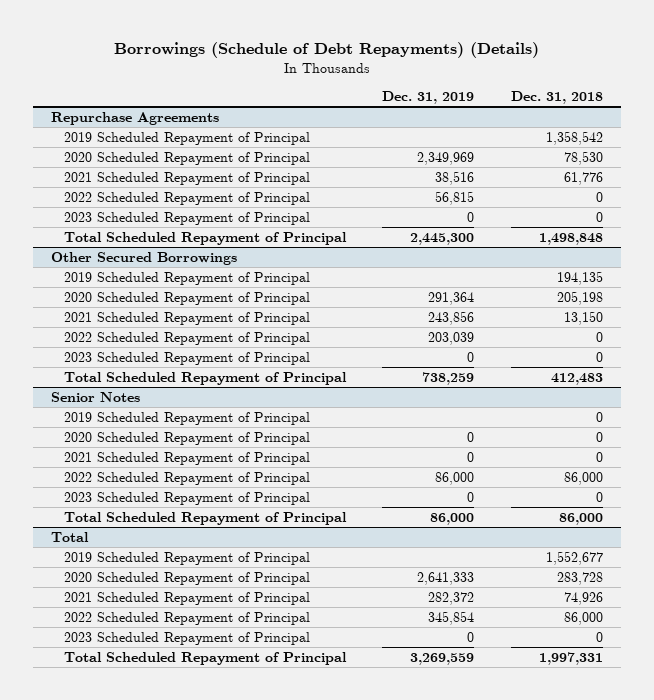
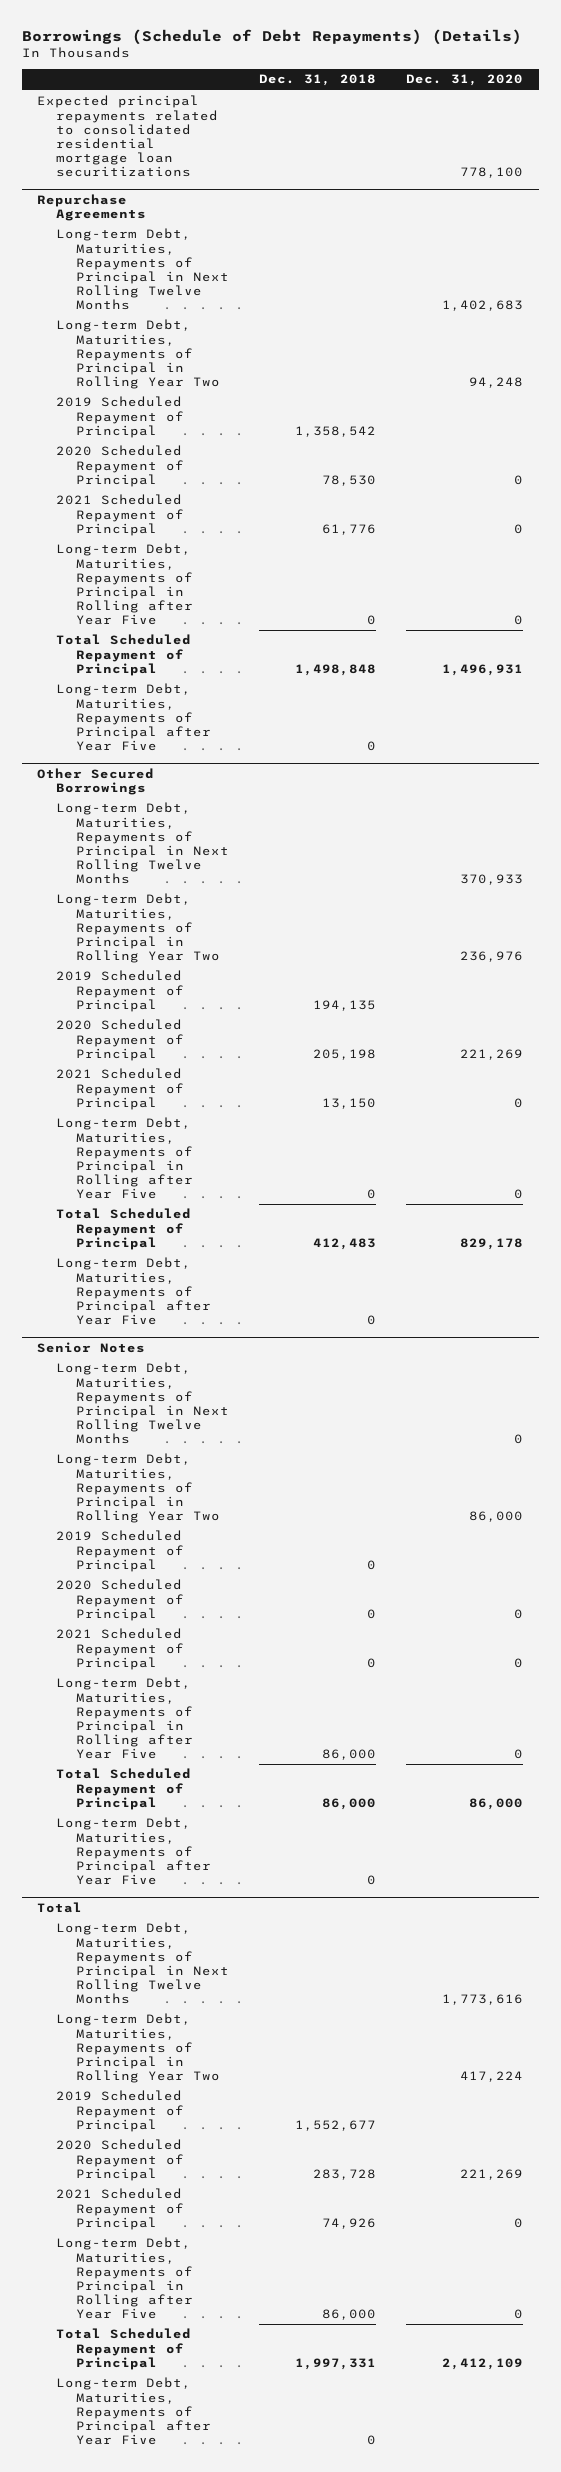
- | Dec. 31, 2019 | Dec. 31, 2018
+ | Dec. 31, 2018 | Dec. 31, 2020
+ Expected principal repayments related to consolidated residential mortgage loan securitizations | | 778,100
@ Repurchase Agreements
+ Long-term Debt, Maturities, Repayments of Principal in Next Rolling Twelve Months | | 1,402,683
+ Long-term Debt, Maturities, Repayments of Principal in Rolling Year Two | | 94,248
- 2022 Scheduled Repayment of Principal | 56,815 | 0
- 2023 Scheduled Repayment of Principal | 0 | 0
+ Long-term Debt, Maturities, Repayments of Principal in Rolling after Year Five | 0 | 0
+ Long-term Debt, Maturities, Repayments of Principal after Year Five | 0 |
@ Other Secured Borrowings
+ Long-term Debt, Maturities, Repayments of Principal in Next Rolling Twelve Months | | 370,933
+ Long-term Debt, Maturities, Repayments of Principal in Rolling Year Two | | 236,976
- 2022 Scheduled Repayment of Principal | 203,039 | 0
- 2023 Scheduled Repayment of Principal | 0 | 0
+ Long-term Debt, Maturities, Repayments of Principal in Rolling after Year Five | 0 | 0
+ Long-term Debt, Maturities, Repayments of Principal after Year Five | 0 |
@ Senior Notes
+ Long-term Debt, Maturities, Repayments of Principal in Next Rolling Twelve Months | | 0
+ Long-term Debt, Maturities, Repayments of Principal in Rolling Year Two | | 86,000
- 2022 Scheduled Repayment of Principal | 86,000 | 86,000
- 2023 Scheduled Repayment of Principal | 0 | 0
+ Long-term Debt, Maturities, Repayments of Principal in Rolling after Year Five | 86,000 | 0
+ Long-term Debt, Maturities, Repayments of Principal after Year Five | 0 |
@ Total
+ Long-term Debt, Maturities, Repayments of Principal in Next Rolling Twelve Months | | 1,773,616
+ Long-term Debt, Maturities, Repayments of Principal in Rolling Year Two | | 417,224
- 2022 Scheduled Repayment of Principal | 345,854 | 86,000
- 2023 Scheduled Repayment of Principal | 0 | 0
+ Long-term Debt, Maturities, Repayments of Principal in Rolling after Year Five | 86,000 | 0
+ Long-term Debt, Maturities, Repayments of Principal after Year Five | 0 |

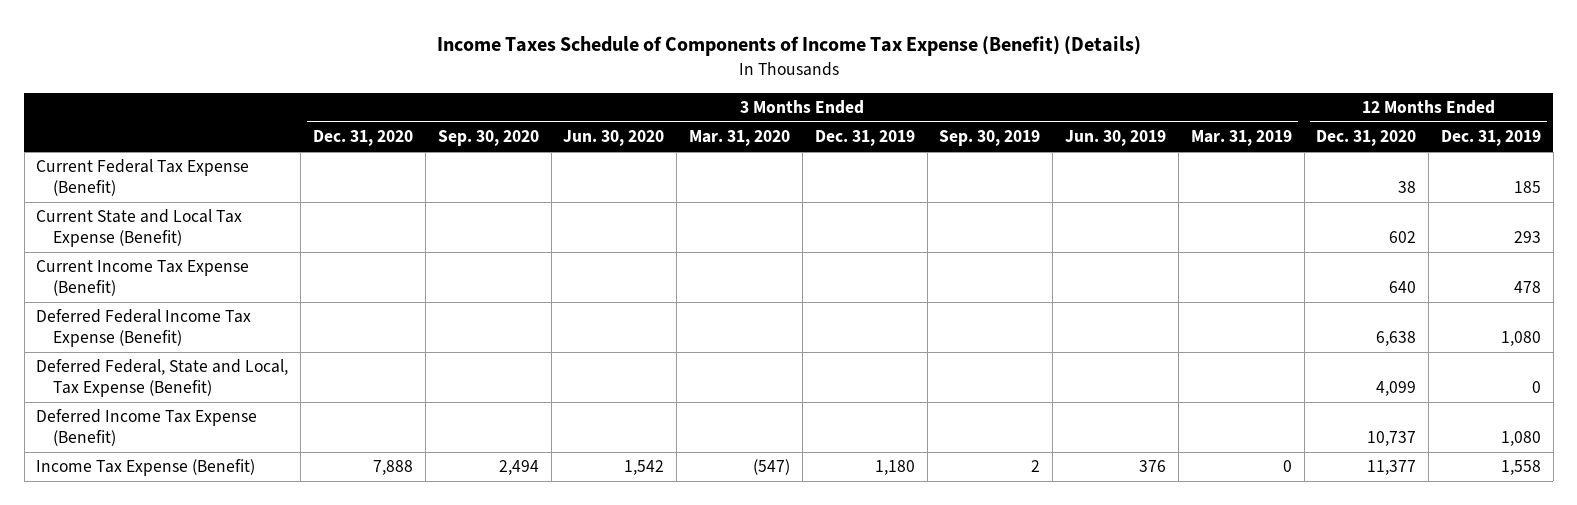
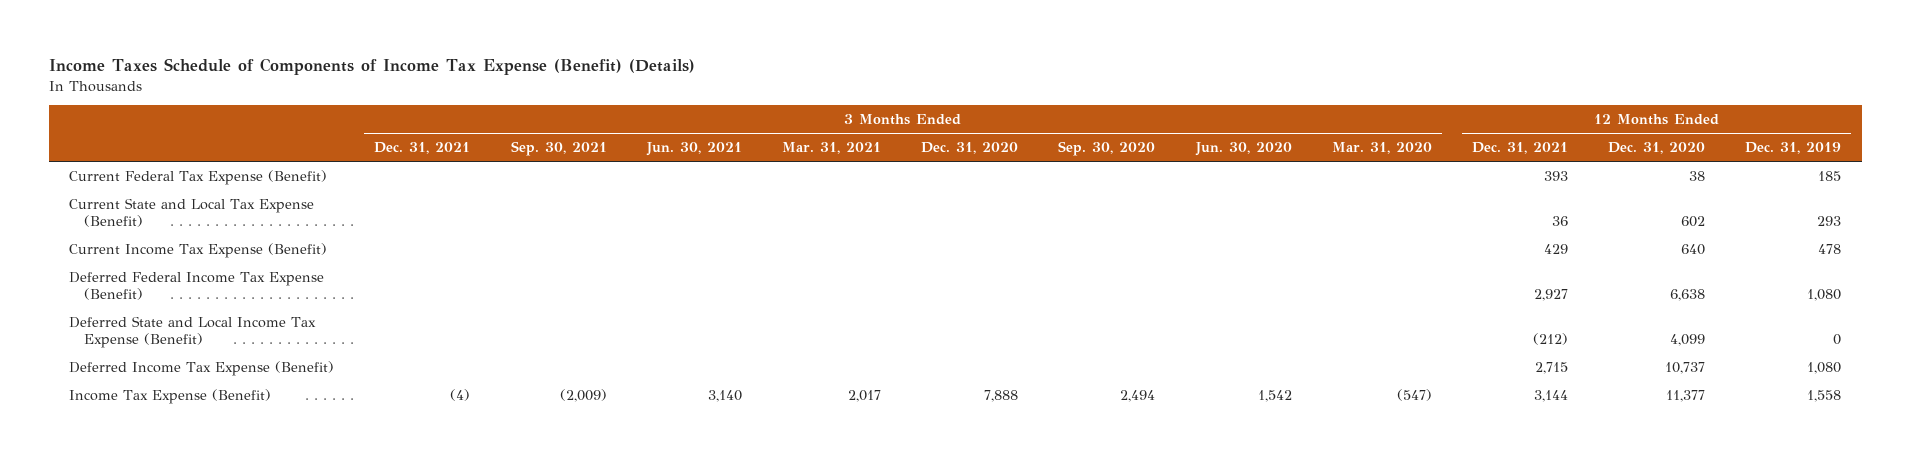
- | 3 Months Ended Dec. 31, 2020 | 3 Months Ended Sep. 30, 2020 | 3 Months Ended Jun. 30, 2020 | 3 Months Ended Mar. 31, 2020 | 3 Months Ended Dec. 31, 2019 | 3 Months Ended Sep. 30, 2019 | 3 Months Ended Jun. 30, 2019 | 3 Months Ended Mar. 31, 2019 | 12 Months Ended Dec. 31, 2020 | 12 Months Ended Dec. 31, 2019
+ | 3 Months Ended Dec. 31, 2021 | 3 Months Ended Sep. 30, 2021 | 3 Months Ended Jun. 30, 2021 | 3 Months Ended Mar. 31, 2021 | 3 Months Ended Dec. 31, 2020 | 3 Months Ended Sep. 30, 2020 | 3 Months Ended Jun. 30, 2020 | 3 Months Ended Mar. 31, 2020 | 12 Months Ended Dec. 31, 2021 | 12 Months Ended Dec. 31, 2020 | 12 Months Ended Dec. 31, 2019
- Deferred Federal, State and Local, Tax Expense (Benefit) | | | | | | | | | 4,099 | 0
+ Deferred State and Local Income Tax Expense (Benefit) | | | | | | | | | (212) | 4,099 | 0

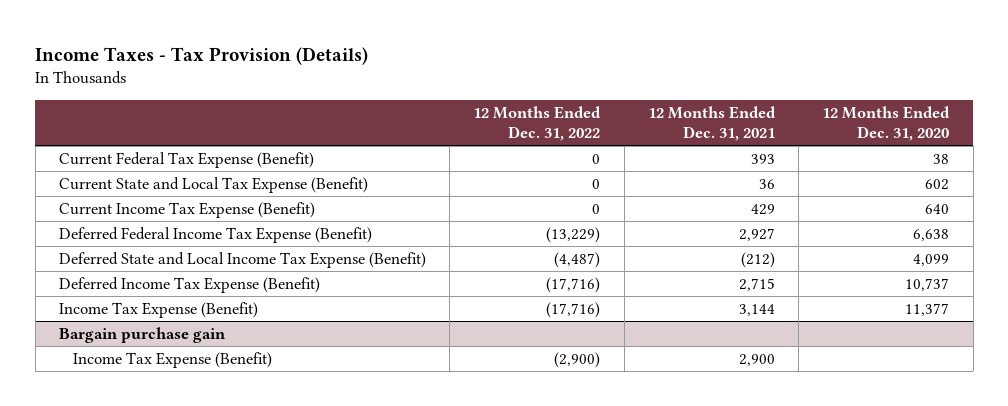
- Income Taxes Schedule of Components of Income Tax Expense (Benefit) (Details)
+ Income Taxes - Tax Provision (Details)
- | 3 Months Ended Dec. 31, 2021 | 3 Months Ended Sep. 30, 2021 | 3 Months Ended Jun. 30, 2021 | 3 Months Ended Mar. 31, 2021 | 3 Months Ended Dec. 31, 2020 | 3 Months Ended Sep. 30, 2020 | 3 Months Ended Jun. 30, 2020 | 3 Months Ended Mar. 31, 2020 | 12 Months Ended Dec. 31, 2021 | 12 Months Ended Dec. 31, 2020 | 12 Months Ended Dec. 31, 2019
+ | 12 Months Ended Dec. 31, 2022 | 12 Months Ended Dec. 31, 2021 | 12 Months Ended Dec. 31, 2020
+ Bargain purchase gain
+ Income Tax Expense (Benefit) | (2,900) | 2,900 |

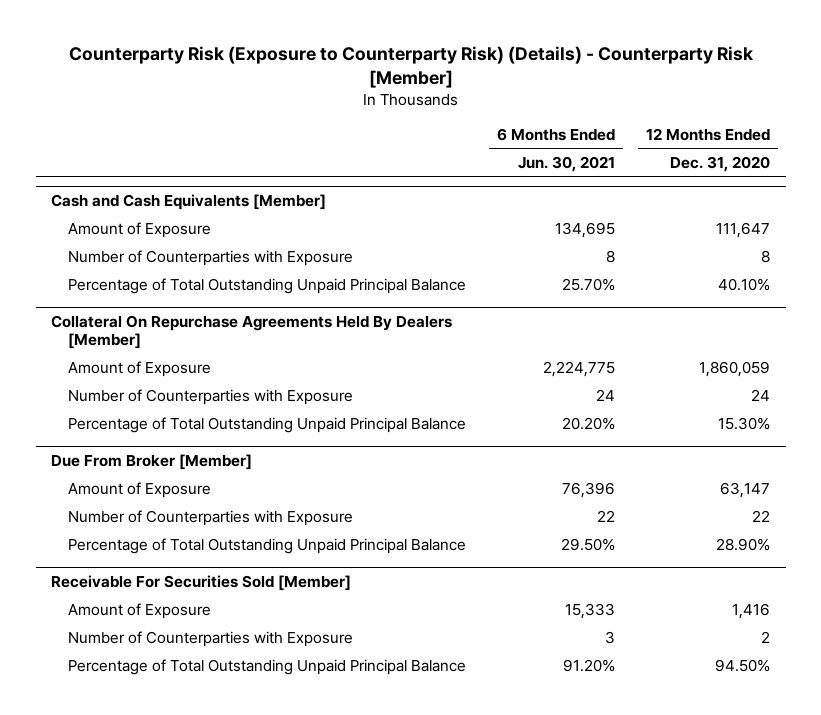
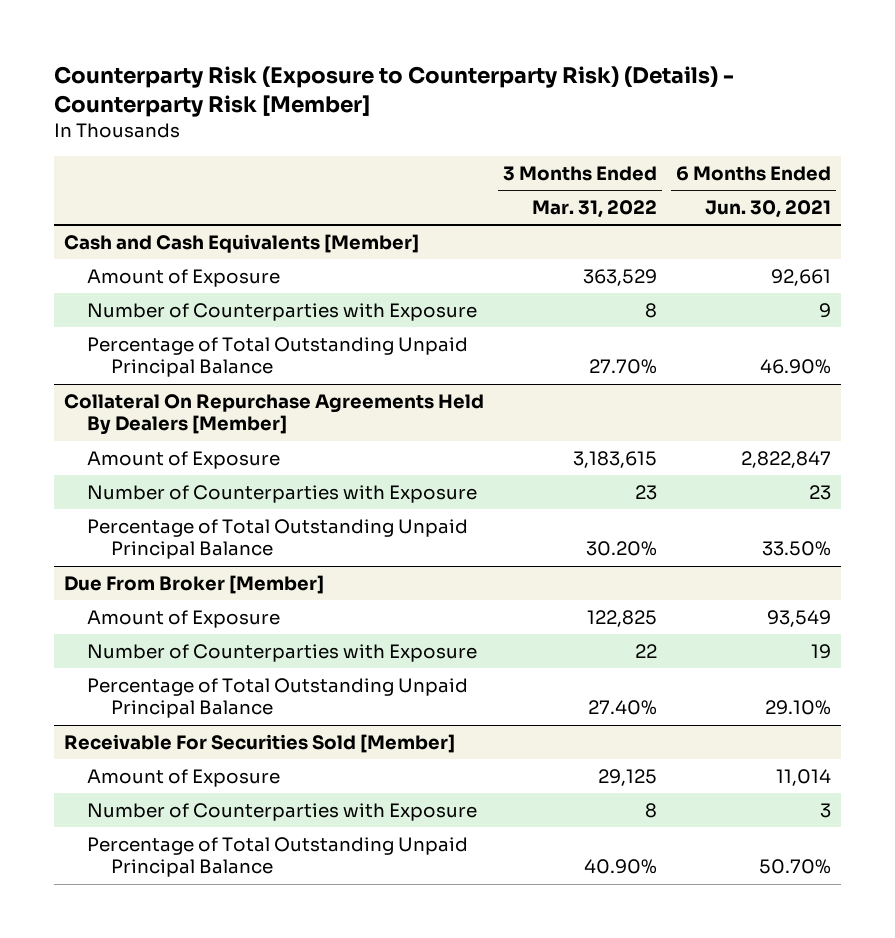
- | 6 Months Ended Jun. 30, 2021 | 12 Months Ended Dec. 31, 2020
+ | 3 Months Ended Mar. 31, 2022 | 6 Months Ended Jun. 30, 2021
@ Cash and Cash Equivalents [Member]
- Amount of Exposure | 134,695 | 111,647
- Number of Counterparties with Exposure | 8 | 8
- Percentage of Total Outstanding Unpaid Principal Balance | 25.70% | 40.10%
+ Amount of Exposure | 363,529 | 92,661
+ Number of Counterparties with Exposure | 8 | 9
+ Percentage of Total Outstanding Unpaid Principal Balance | 27.70% | 46.90%
@ Collateral On Repurchase Agreements Held By Dealers [Member]
- Amount of Exposure | 2,224,775 | 1,860,059
- Number of Counterparties with Exposure | 24 | 24
- Percentage of Total Outstanding Unpaid Principal Balance | 20.20% | 15.30%
+ Amount of Exposure | 3,183,615 | 2,822,847
+ Number of Counterparties with Exposure | 23 | 23
+ Percentage of Total Outstanding Unpaid Principal Balance | 30.20% | 33.50%
@ Due From Broker [Member]
- Amount of Exposure | 76,396 | 63,147
- Number of Counterparties with Exposure | 22 | 22
- Percentage of Total Outstanding Unpaid Principal Balance | 29.50% | 28.90%
+ Amount of Exposure | 122,825 | 93,549
+ Number of Counterparties with Exposure | 22 | 19
+ Percentage of Total Outstanding Unpaid Principal Balance | 27.40% | 29.10%
@ Receivable For Securities Sold [Member]
- Amount of Exposure | 15,333 | 1,416
+ Amount of Exposure | 29,125 | 11,014
- Percentage of Total Outstanding Unpaid Principal Balance | 91.20% | 94.50%
+ Percentage of Total Outstanding Unpaid Principal Balance | 40.90% | 50.70%

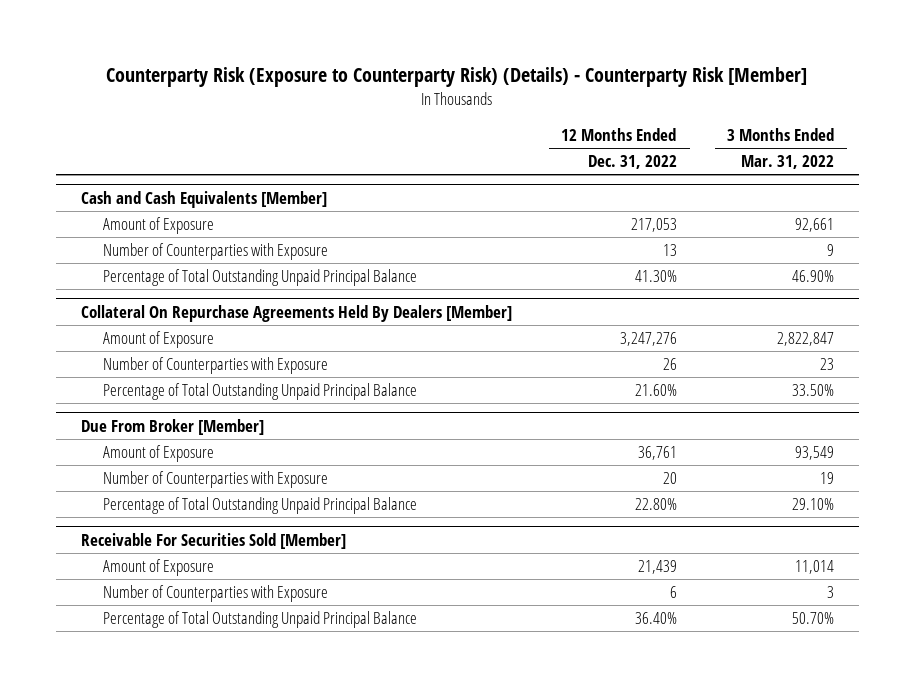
- | 3 Months Ended Mar. 31, 2022 | 6 Months Ended Jun. 30, 2021
+ | 12 Months Ended Dec. 31, 2022 | 3 Months Ended Mar. 31, 2022
@ Cash and Cash Equivalents [Member]
- Amount of Exposure | 363,529 | 92,661
- Number of Counterparties with Exposure | 8 | 9
- Percentage of Total Outstanding Unpaid Principal Balance | 27.70% | 46.90%
+ Amount of Exposure | 217,053 | 92,661
+ Number of Counterparties with Exposure | 13 | 9
+ Percentage of Total Outstanding Unpaid Principal Balance | 41.30% | 46.90%
@ Collateral On Repurchase Agreements Held By Dealers [Member]
- Amount of Exposure | 3,183,615 | 2,822,847
+ Amount of Exposure | 3,247,276 | 2,822,847
- Percentage of Total Outstanding Unpaid Principal Balance | 30.20% | 33.50%
+ Percentage of Total Outstanding Unpaid Principal Balance | 21.60% | 33.50%
@ Due From Broker [Member]
- Amount of Exposure | 122,825 | 93,549
- Number of Counterparties with Exposure | 22 | 19
- Percentage of Total Outstanding Unpaid Principal Balance | 27.40% | 29.10%
+ Amount of Exposure | 36,761 | 93,549
+ Number of Counterparties with Exposure | 20 | 19
+ Percentage of Total Outstanding Unpaid Principal Balance | 22.80% | 29.10%
@ Receivable For Securities Sold [Member]
- Amount of Exposure | 29,125 | 11,014
- Number of Counterparties with Exposure | 8 | 3
- Percentage of Total Outstanding Unpaid Principal Balance | 40.90% | 50.70%
+ Amount of Exposure | 21,439 | 11,014
+ Number of Counterparties with Exposure | 6 | 3
+ Percentage of Total Outstanding Unpaid Principal Balance | 36.40% | 50.70%

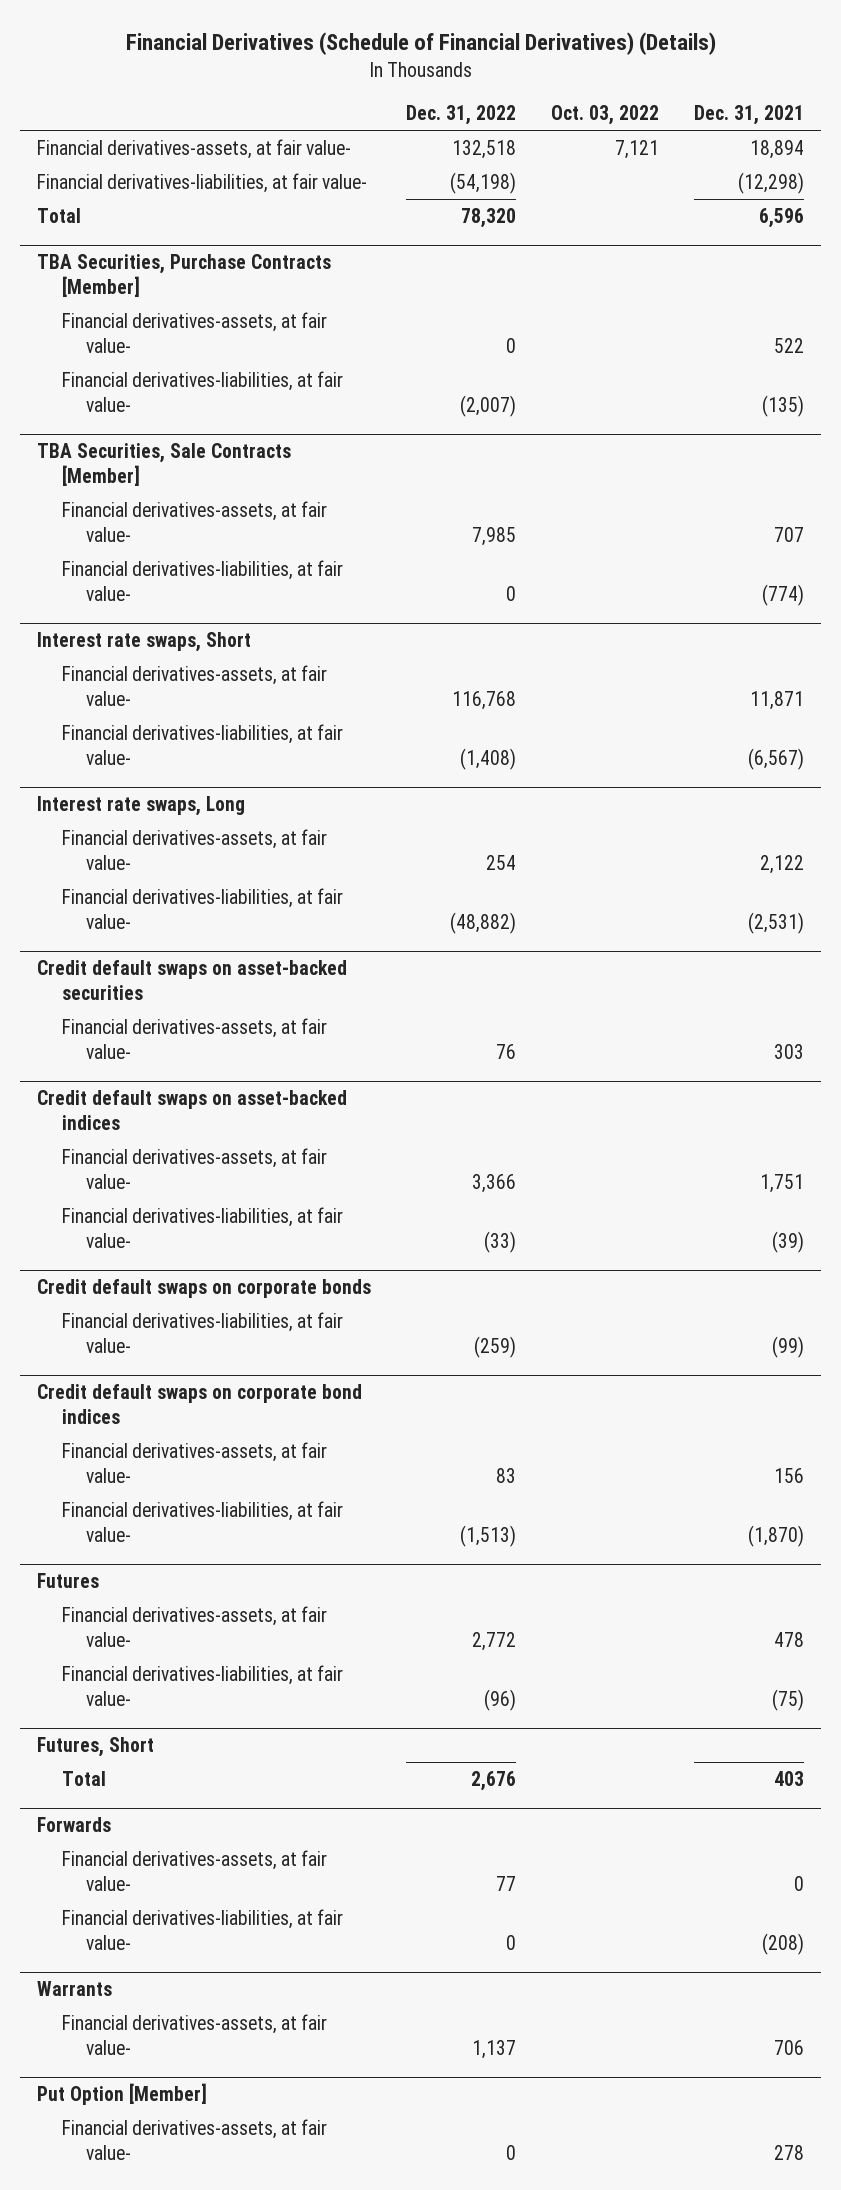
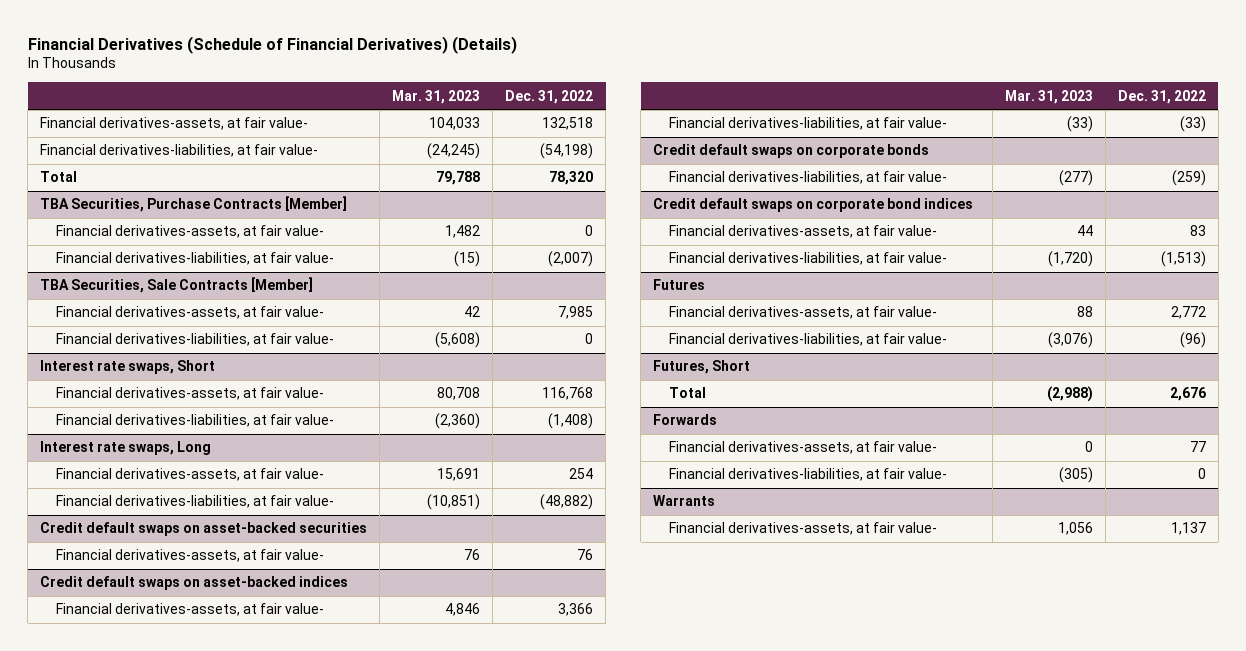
- | Dec. 31, 2022 | Oct. 03, 2022 | Dec. 31, 2021
+ | Mar. 31, 2023 | Dec. 31, 2022
- Put Option [Member]
- Financial derivatives-assets, at fair value- | 0 | | 278

